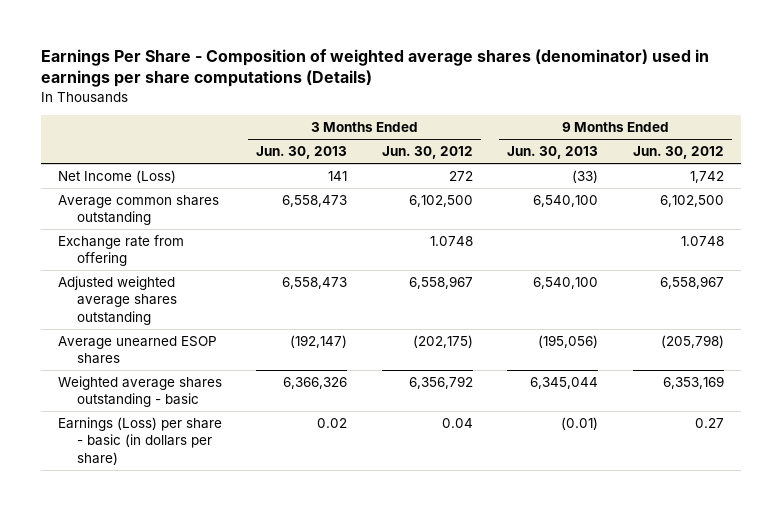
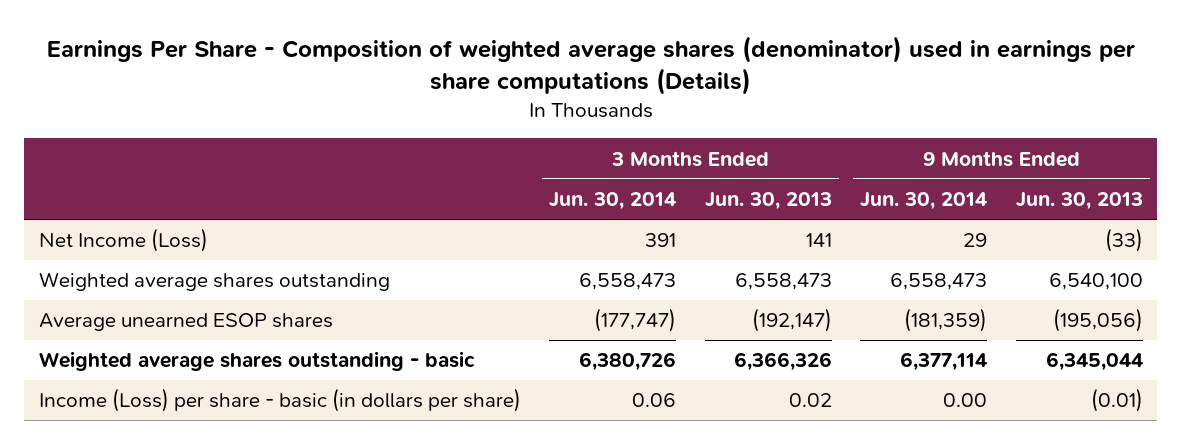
- | 3 Months Ended Jun. 30, 2013 | 3 Months Ended Jun. 30, 2012 | 9 Months Ended Jun. 30, 2013 | 9 Months Ended Jun. 30, 2012
+ | 3 Months Ended Jun. 30, 2014 | 3 Months Ended Jun. 30, 2013 | 9 Months Ended Jun. 30, 2014 | 9 Months Ended Jun. 30, 2013
- Average common shares outstanding | 6,558,473 | 6,102,500 | 6,540,100 | 6,102,500
- Exchange rate from offering | | 1.0748 | | 1.0748
- Adjusted weighted average shares outstanding | 6,558,473 | 6,558,967 | 6,540,100 | 6,558,967
+ Weighted average shares outstanding | 6,558,473 | 6,558,473 | 6,558,473 | 6,540,100
- Earnings (Loss) per share - basic (in dollars per share) | 0.02 | 0.04 | (0.01) | 0.27
+ Income (Loss) per share - basic (in dollars per share) | 0.06 | 0.02 | 0.00 | (0.01)

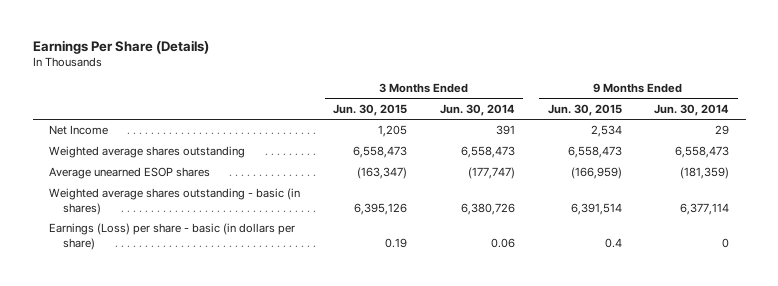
- Earnings Per Share - Composition of weighted average shares (denominator) used in earnings per share computations (Details)
+ Earnings Per Share (Details)
- | 3 Months Ended Jun. 30, 2014 | 3 Months Ended Jun. 30, 2013 | 9 Months Ended Jun. 30, 2014 | 9 Months Ended Jun. 30, 2013
+ | 3 Months Ended Jun. 30, 2015 | 3 Months Ended Jun. 30, 2014 | 9 Months Ended Jun. 30, 2015 | 9 Months Ended Jun. 30, 2014
- Net Income (Loss) | 391 | 141 | 29 | (33)
+ Net Income | 1,205 | 391 | 2,534 | 29
- Weighted average shares outstanding - basic | 6,380,726 | 6,366,326 | 6,377,114 | 6,345,044
- Income (Loss) per share - basic (in dollars per share) | 0.06 | 0.02 | 0.00 | (0.01)
+ Weighted average shares outstanding - basic (in shares) | 6,395,126 | 6,380,726 | 6,391,514 | 6,377,114
+ Earnings (Loss) per share - basic (in dollars per share) | 0.19 | 0.06 | 0.4 | 0

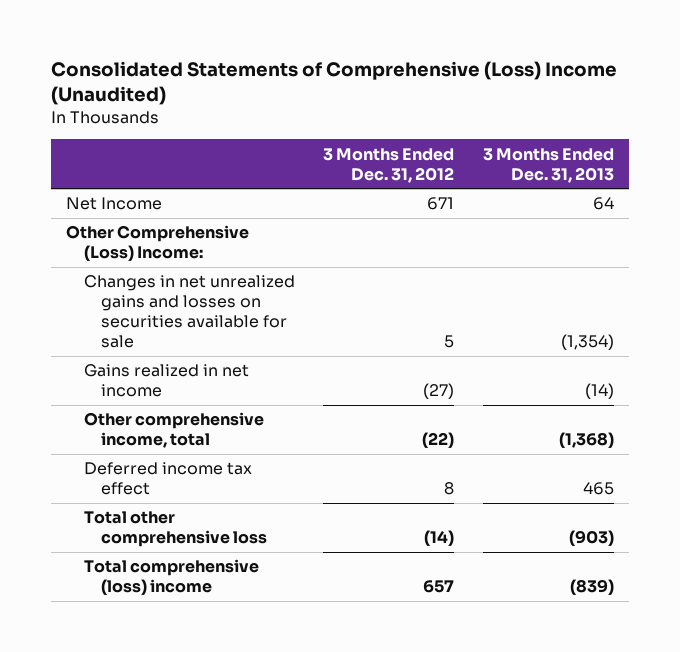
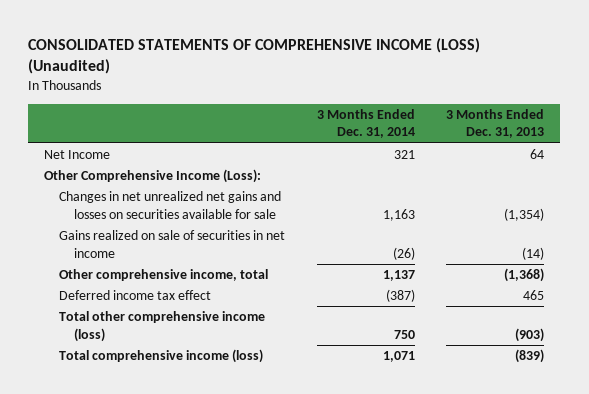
- Consolidated Statements of Comprehensive (Loss) Income (Unaudited)
+ CONSOLIDATED STATEMENTS OF COMPREHENSIVE INCOME (LOSS) (Unaudited)
- | 3 Months Ended Dec. 31, 2012 | 3 Months Ended Dec. 31, 2013
+ | 3 Months Ended Dec. 31, 2014 | 3 Months Ended Dec. 31, 2013
- Other Comprehensive (Loss) Income:
- Changes in net unrealized gains and losses on securities available for sale | 5 | (1,354)
- Gains realized in net income | (27) | (14)
+ Other Comprehensive Income (Loss):
+ Changes in net unrealized net gains and losses on securities available for sale | 1,163 | (1,354)
+ Gains realized on sale of securities in net income | (26) | (14)
- Total other comprehensive loss | (14) | (903)
- Total comprehensive (loss) income | 657 | (839)
+ Total other comprehensive income (loss) | 750 | (903)
+ Total comprehensive income (loss) | 1,071 | (839)

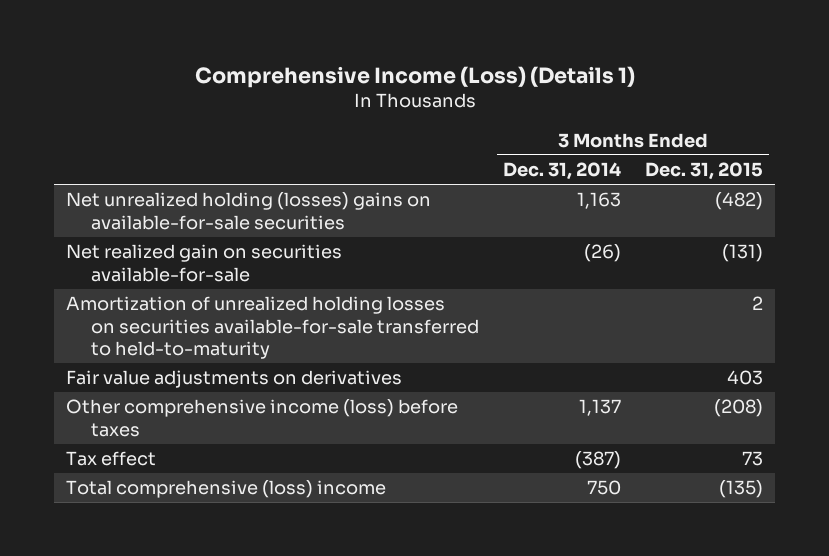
- CONSOLIDATED STATEMENTS OF COMPREHENSIVE INCOME (LOSS) (Unaudited)
+ Comprehensive Income (Loss) (Details 1)
- | 3 Months Ended Dec. 31, 2014 | 3 Months Ended Dec. 31, 2013
+ | 3 Months Ended Dec. 31, 2014 | 3 Months Ended Dec. 31, 2015
- Net Income | 321 | 64
- Other Comprehensive Income (Loss):
- Changes in net unrealized net gains and losses on securities available for sale | 1,163 | (1,354)
- Gains realized on sale of securities in net income | (26) | (14)
- Other comprehensive income, total | 1,137 | (1,368)
- Deferred income tax effect | (387) | 465
- Total other comprehensive income (loss) | 750 | (903)
- Total comprehensive income (loss) | 1,071 | (839)
+ Net unrealized holding (losses) gains on available-for-sale securities | 1,163 | (482)
+ Net realized gain on securities available-for-sale | (26) | (131)
+ Amortization of unrealized holding losses on securities available-for-sale transferred to held-to-maturity | | 2
+ Fair value adjustments on derivatives | | 403
+ Other comprehensive income (loss) before taxes | 1,137 | (208)
+ Tax effect | (387) | 73
+ Total comprehensive (loss) income | 750 | (135)

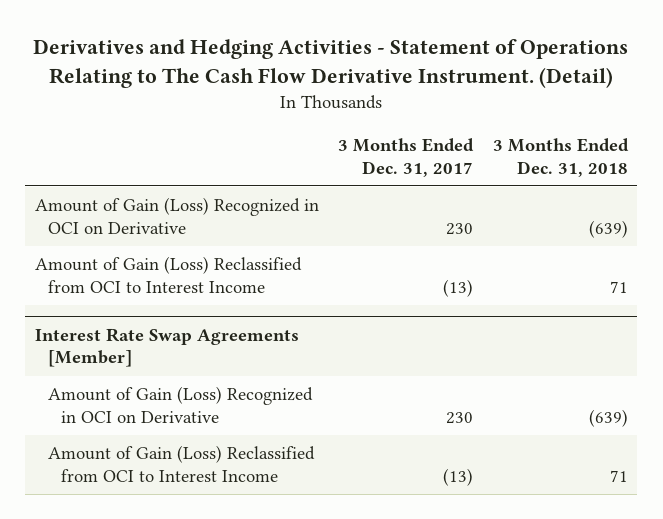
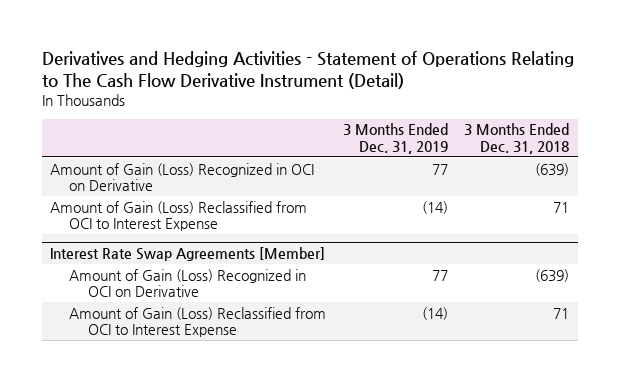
- Derivatives and Hedging Activities - Statement of Operations Relating to The Cash Flow Derivative Instrument. (Detail)
+ Derivatives and Hedging Activities - Statement of Operations Relating to The Cash Flow Derivative Instrument (Detail)
- | 3 Months Ended Dec. 31, 2017 | 3 Months Ended Dec. 31, 2018
+ | 3 Months Ended Dec. 31, 2019 | 3 Months Ended Dec. 31, 2018
- Amount of Gain (Loss) Reclassified from OCI to Interest Income | (13) | 71
+ Amount of Gain (Loss) Reclassified from OCI to Interest Expense | (14) | 71
@ Interest Rate Swap Agreements [Member]
- Amount of Gain (Loss) Reclassified from OCI to Interest Income | (13) | 71
+ Amount of Gain (Loss) Reclassified from OCI to Interest Expense | (14) | 71

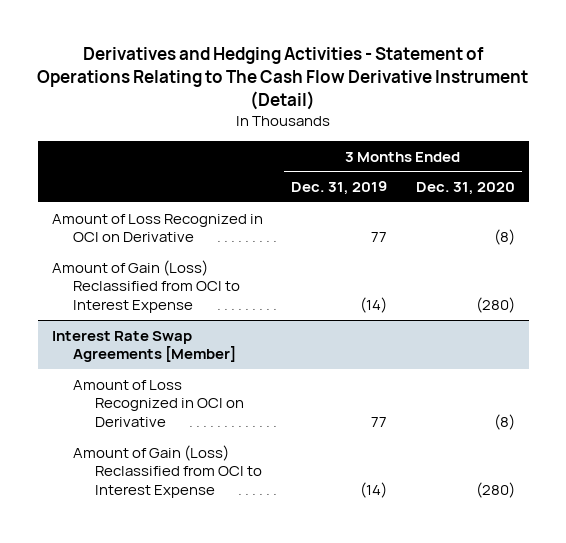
- | 3 Months Ended Dec. 31, 2019 | 3 Months Ended Dec. 31, 2018
+ | 3 Months Ended Dec. 31, 2019 | 3 Months Ended Dec. 31, 2020
- Amount of Gain (Loss) Recognized in OCI on Derivative | 77 | (639)
+ Amount of Loss Recognized in OCI on Derivative | 77 | (8)
@ Interest Rate Swap Agreements [Member]
- Amount of Gain (Loss) Recognized in OCI on Derivative | 77 | (639)
+ Amount of Loss Recognized in OCI on Derivative | 77 | (8)

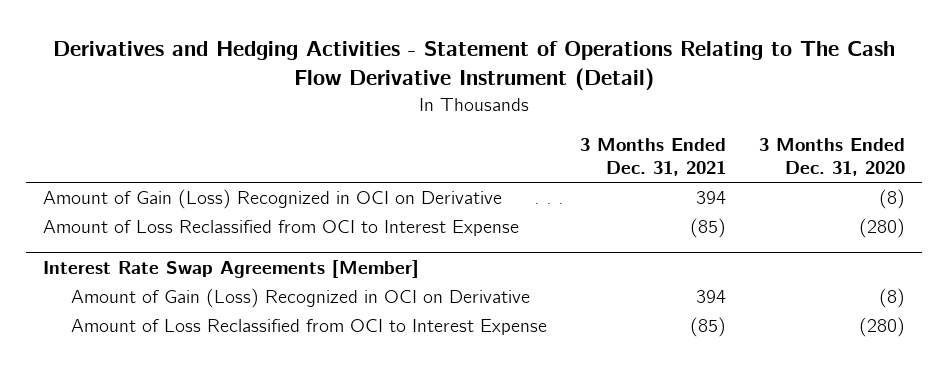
- | 3 Months Ended Dec. 31, 2019 | 3 Months Ended Dec. 31, 2020
+ | 3 Months Ended Dec. 31, 2021 | 3 Months Ended Dec. 31, 2020
- Amount of Loss Recognized in OCI on Derivative | 77 | (8)
- Amount of Gain (Loss) Reclassified from OCI to Interest Expense | (14) | (280)
+ Amount of Gain (Loss) Recognized in OCI on Derivative | 394 | (8)
+ Amount of Loss Reclassified from OCI to Interest Expense | (85) | (280)
@ Interest Rate Swap Agreements [Member]
- Amount of Loss Recognized in OCI on Derivative | 77 | (8)
- Amount of Gain (Loss) Reclassified from OCI to Interest Expense | (14) | (280)
+ Amount of Gain (Loss) Recognized in OCI on Derivative | 394 | (8)
+ Amount of Loss Reclassified from OCI to Interest Expense | (85) | (280)

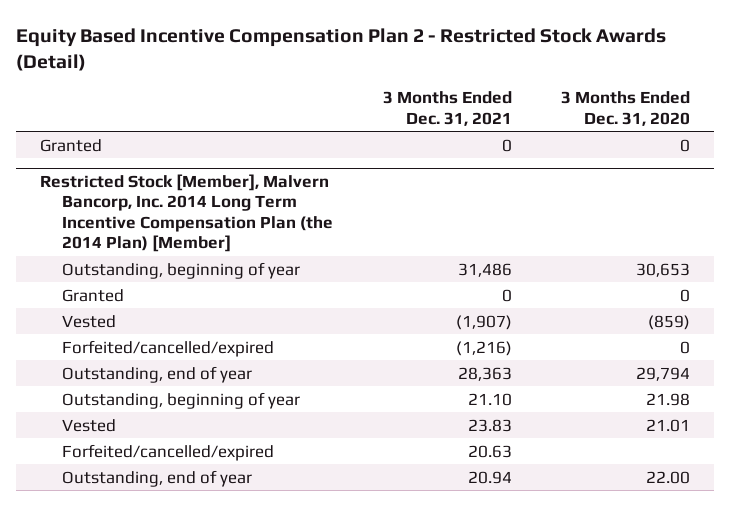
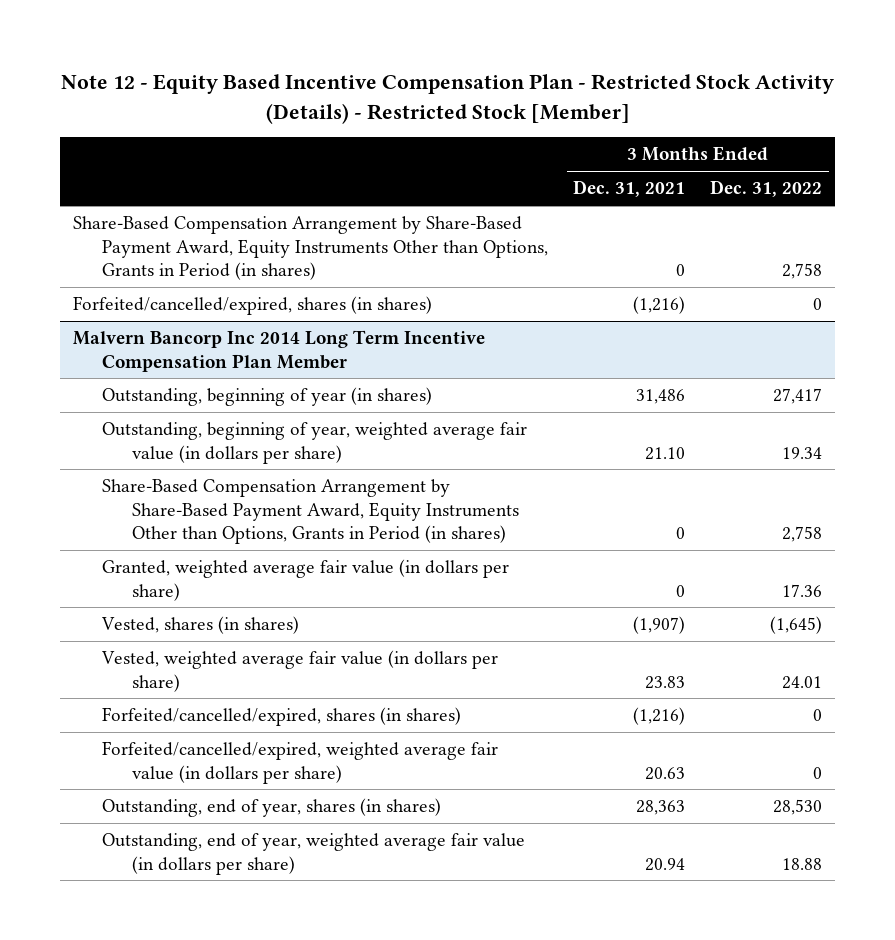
- Equity Based Incentive Compensation Plan 2 - Restricted Stock Awards (Detail)
+ Note 12 - Equity Based Incentive Compensation Plan - Restricted Stock Activity (Details) - Restricted Stock [Member]
- | 3 Months Ended Dec. 31, 2021 | 3 Months Ended Dec. 31, 2020
+ | 3 Months Ended Dec. 31, 2021 | 3 Months Ended Dec. 31, 2022
- Granted | 0 | 0
- Restricted Stock [Member], Malvern Bancorp, Inc. 2014 Long Term Incentive Compensation Plan (the 2014 Plan) [Member]
- Outstanding, beginning of year | 31,486 | 30,653
- Granted | 0 | 0
- Vested | (1,907) | (859)
- Forfeited/cancelled/expired | (1,216) | 0
- Outstanding, end of year | 28,363 | 29,794
- Outstanding, beginning of year | 21.10 | 21.98
- Vested | 23.83 | 21.01
- Forfeited/cancelled/expired | 20.63 |
- Outstanding, end of year | 20.94 | 22.00
+ Share-Based Compensation Arrangement by Share-Based Payment Award, Equity Instruments Other than Options, Grants in Period (in shares) | 0 | 2,758
+ Forfeited/cancelled/expired, shares (in shares) | (1,216) | 0
+ Malvern Bancorp Inc 2014 Long Term Incentive Compensation Plan Member
+ Outstanding, beginning of year (in shares) | 31,486 | 27,417
+ Outstanding, beginning of year, weighted average fair value (in dollars per share) | 21.10 | 19.34
+ Share-Based Compensation Arrangement by Share-Based Payment Award, Equity Instruments Other than Options, Grants in Period (in shares) | 0 | 2,758
+ Granted, weighted average fair value (in dollars per share) | 0 | 17.36
+ Vested, shares (in shares) | (1,907) | (1,645)
+ Vested, weighted average fair value (in dollars per share) | 23.83 | 24.01
+ Forfeited/cancelled/expired, shares (in shares) | (1,216) | 0
+ Forfeited/cancelled/expired, weighted average fair value (in dollars per share) | 20.63 | 0
+ Outstanding, end of year, shares (in shares) | 28,363 | 28,530
+ Outstanding, end of year, weighted average fair value (in dollars per share) | 20.94 | 18.88

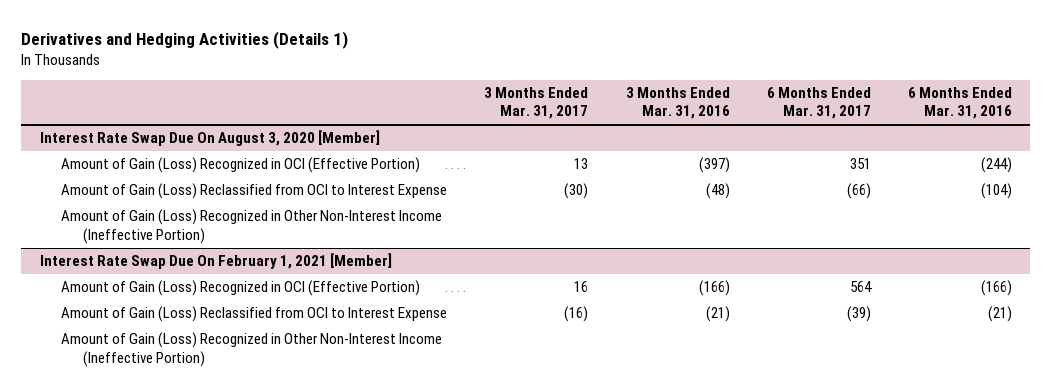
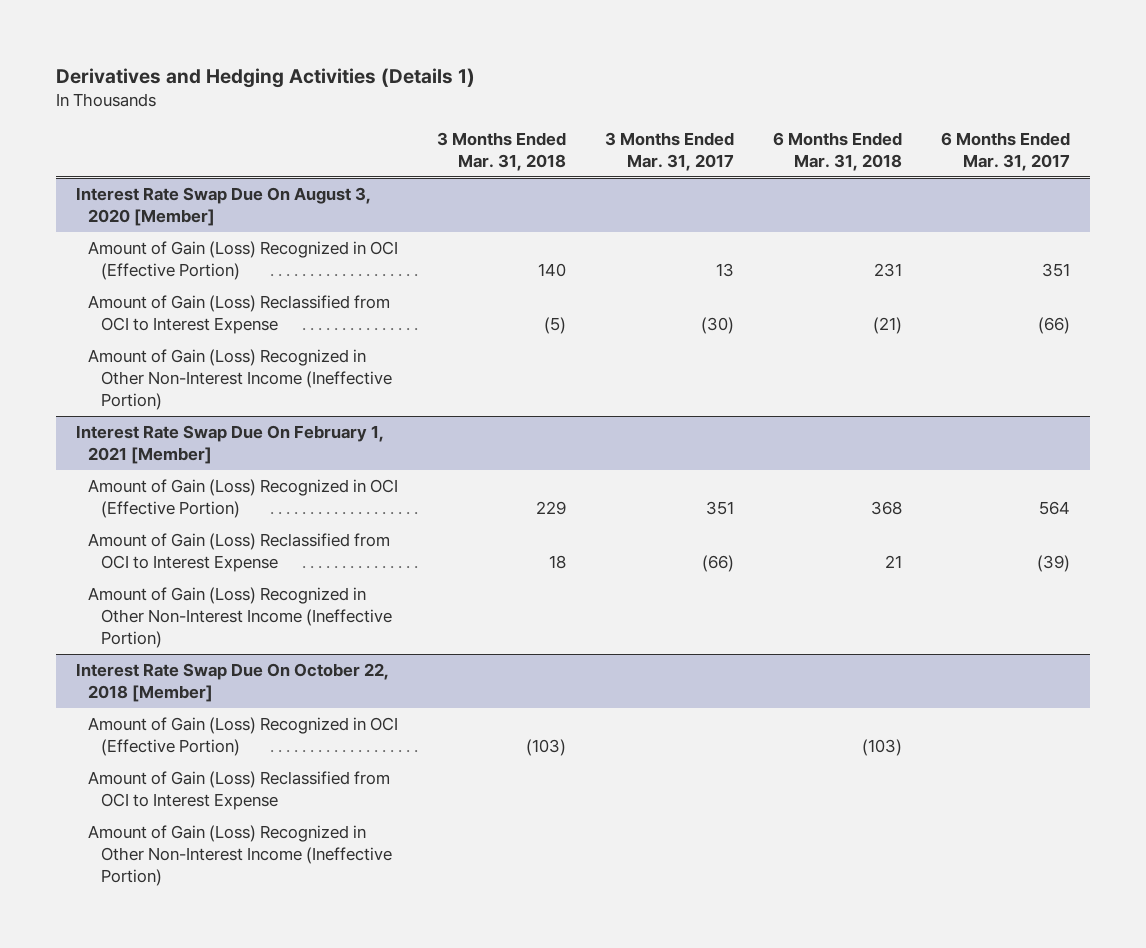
- | 3 Months Ended Mar. 31, 2017 | 3 Months Ended Mar. 31, 2016 | 6 Months Ended Mar. 31, 2017 | 6 Months Ended Mar. 31, 2016
+ | 3 Months Ended Mar. 31, 2018 | 3 Months Ended Mar. 31, 2017 | 6 Months Ended Mar. 31, 2018 | 6 Months Ended Mar. 31, 2017
@ Interest Rate Swap Due On February 1, 2021 [Member]
- Amount of Gain (Loss) Recognized in OCI (Effective Portion) | 16 | (166) | 564 | (166)
- Amount of Gain (Loss) Reclassified from OCI to Interest Expense | (16) | (21) | (39) | (21)
+ Amount of Gain (Loss) Recognized in OCI (Effective Portion) | 229 | 351 | 368 | 564
+ Amount of Gain (Loss) Reclassified from OCI to Interest Expense | 18 | (66) | 21 | (39)
+ Interest Rate Swap Due On October 22, 2018 [Member]
+ Amount of Gain (Loss) Recognized in OCI (Effective Portion) | (103) | | (103) |
+ Amount of Gain (Loss) Reclassified from OCI to Interest Expense
+ Amount of Gain (Loss) Recognized in Other Non-Interest Income (Ineffective Portion)

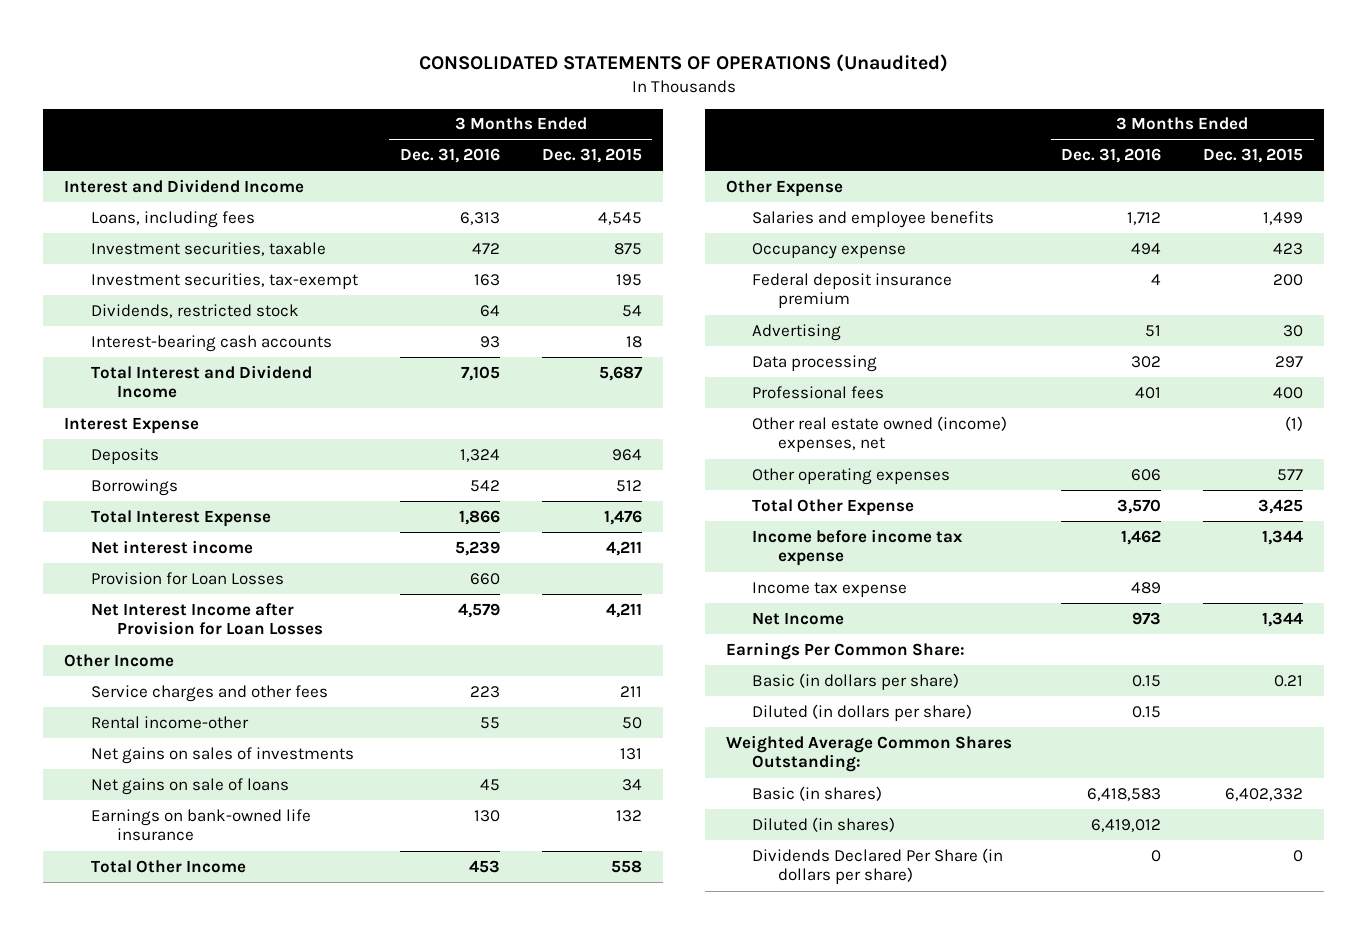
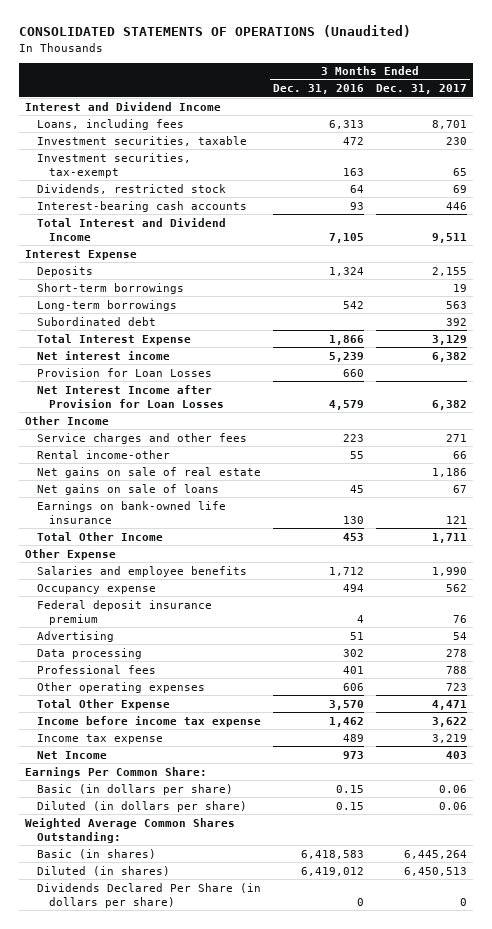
- | 3 Months Ended Dec. 31, 2016 | 3 Months Ended Dec. 31, 2015
+ | 3 Months Ended Dec. 31, 2016 | 3 Months Ended Dec. 31, 2017
- Borrowings | 542 | 512
+ Short-term borrowings | | 19
+ Long-term borrowings | 542 | 563
+ Subordinated debt | | 392
- Net gains on sales of investments | | 131
+ Net gains on sale of real estate | | 1,186
- Other real estate owned (income) expenses, net | | (1)

